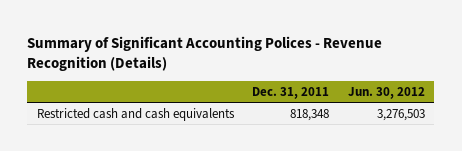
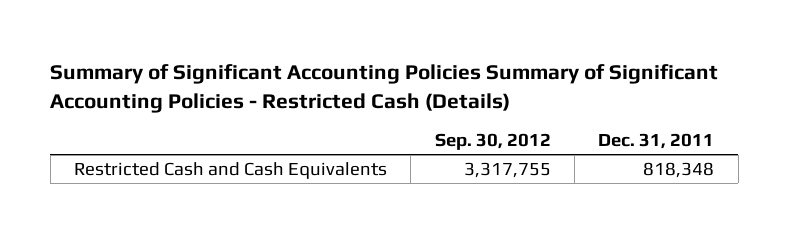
- Summary of Significant Accounting Polices - Revenue Recognition (Details)
+ Summary of Significant Accounting Policies Summary of Significant Accounting Policies - Restricted Cash (Details)
- | Dec. 31, 2011 | Jun. 30, 2012
+ | Sep. 30, 2012 | Dec. 31, 2011
- Restricted cash and cash equivalents | 818,348 | 3,276,503
+ Restricted Cash and Cash Equivalents | 3,317,755 | 818,348

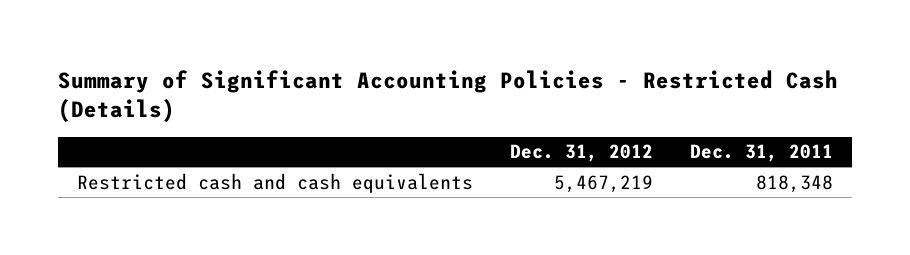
- Summary of Significant Accounting Policies Summary of Significant Accounting Policies - Restricted Cash (Details)
+ Summary of Significant Accounting Policies - Restricted Cash (Details)
- | Sep. 30, 2012 | Dec. 31, 2011
+ | Dec. 31, 2012 | Dec. 31, 2011
- Restricted Cash and Cash Equivalents | 3,317,755 | 818,348
+ Restricted cash and cash equivalents | 5,467,219 | 818,348

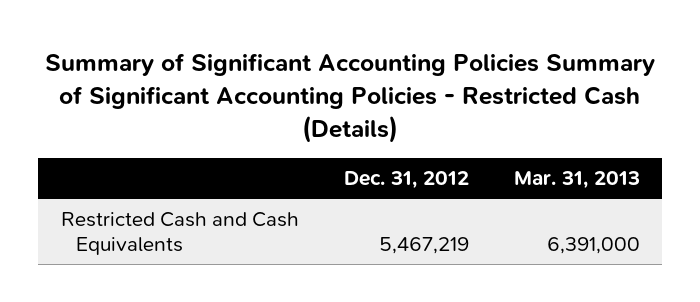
- Summary of Significant Accounting Policies - Restricted Cash (Details)
+ Summary of Significant Accounting Policies Summary of Significant Accounting Policies - Restricted Cash (Details)
- | Dec. 31, 2012 | Dec. 31, 2011
+ | Dec. 31, 2012 | Mar. 31, 2013
- Restricted cash and cash equivalents | 5,467,219 | 818,348
+ Restricted Cash and Cash Equivalents | 5,467,219 | 6,391,000

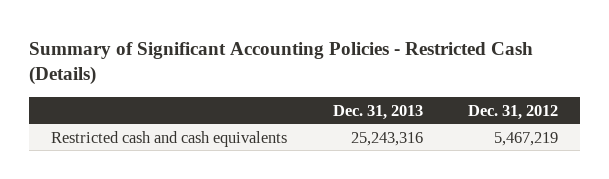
- Summary of Significant Accounting Policies Summary of Significant Accounting Policies - Restricted Cash (Details)
+ Summary of Significant Accounting Policies - Restricted Cash (Details)
- | Dec. 31, 2012 | Mar. 31, 2013
+ | Dec. 31, 2013 | Dec. 31, 2012
- Restricted Cash and Cash Equivalents | 5,467,219 | 6,391,000
+ Restricted cash and cash equivalents | 25,243,316 | 5,467,219

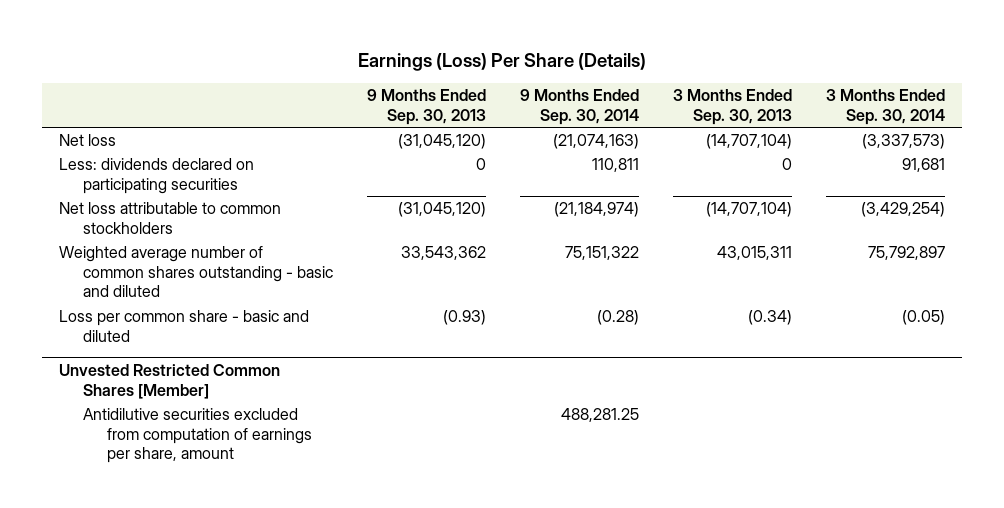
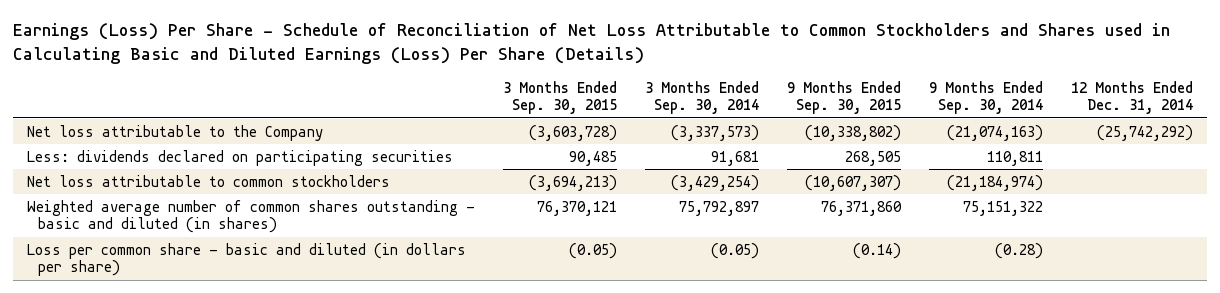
- Earnings (Loss) Per Share (Details)
+ Earnings (Loss) Per Share - Schedule of Reconciliation of Net Loss Attributable to Common Stockholders and Shares used in Calculating Basic and Diluted Earnings (Loss) Per Share (Details)
- | 9 Months Ended Sep. 30, 2013 | 9 Months Ended Sep. 30, 2014 | 3 Months Ended Sep. 30, 2013 | 3 Months Ended Sep. 30, 2014
+ | 3 Months Ended Sep. 30, 2015 | 3 Months Ended Sep. 30, 2014 | 9 Months Ended Sep. 30, 2015 | 9 Months Ended Sep. 30, 2014 | 12 Months Ended Dec. 31, 2014
- Net loss | (31,045,120) | (21,074,163) | (14,707,104) | (3,337,573)
+ Net loss attributable to the Company | (3,603,728) | (3,337,573) | (10,338,802) | (21,074,163) | (25,742,292)
- Weighted average number of common shares outstanding - basic and diluted | 33,543,362 | 75,151,322 | 43,015,311 | 75,792,897
- Loss per common share - basic and diluted | (0.93) | (0.28) | (0.34) | (0.05)
- Unvested Restricted Common Shares [Member]
- Antidilutive securities excluded from computation of earnings per share, amount | | 488,281.25 | |
+ Weighted average number of common shares outstanding - basic and diluted (in shares) | 76,370,121 | 75,792,897 | 76,371,860 | 75,151,322 |
+ Loss per common share - basic and diluted (in dollars per share) | (0.05) | (0.05) | (0.14) | (0.28) |

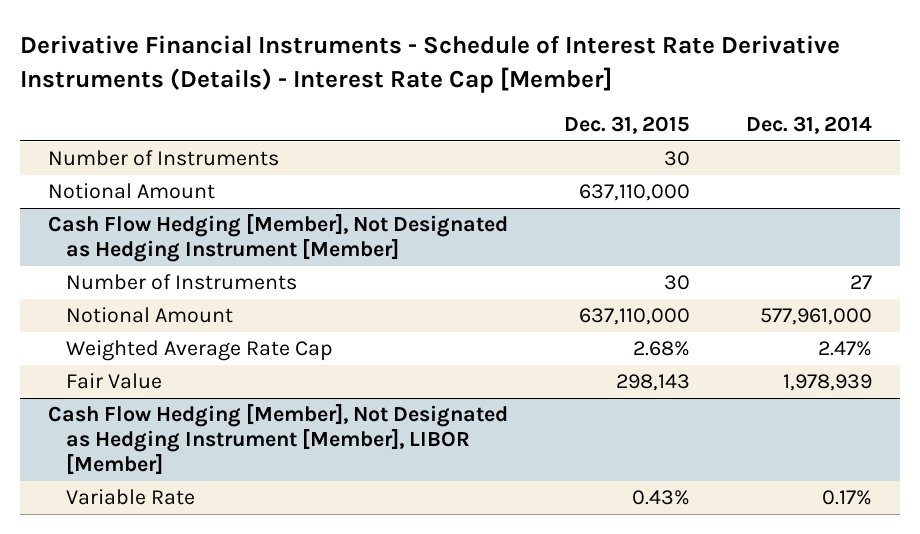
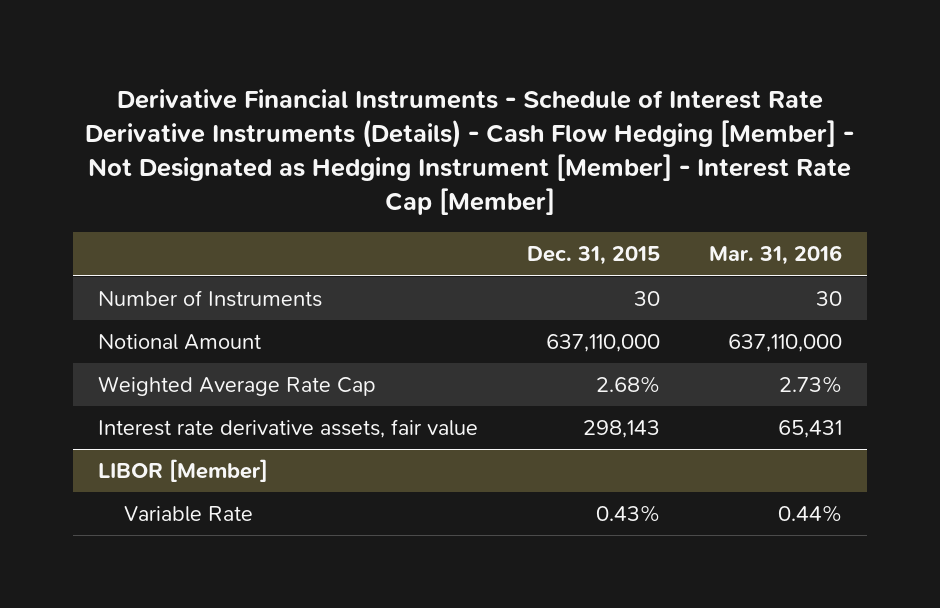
- Derivative Financial Instruments - Schedule of Interest Rate Derivative Instruments (Details) - Interest Rate Cap [Member]
+ Derivative Financial Instruments - Schedule of Interest Rate Derivative Instruments (Details) - Cash Flow Hedging [Member] - Not Designated as Hedging Instrument [Member] - Interest Rate Cap [Member]
- | Dec. 31, 2015 | Dec. 31, 2014
+ | Dec. 31, 2015 | Mar. 31, 2016
- Cash Flow Hedging [Member], Not Designated as Hedging Instrument [Member]
- Number of Instruments | 30 | 27
- Notional Amount | 637,110,000 | 577,961,000
- Fair Value | 298,143 | 1,978,939
- Cash Flow Hedging [Member], Not Designated as Hedging Instrument [Member], LIBOR [Member]
+ Interest rate derivative assets, fair value | 298,143 | 65,431
+ LIBOR [Member]

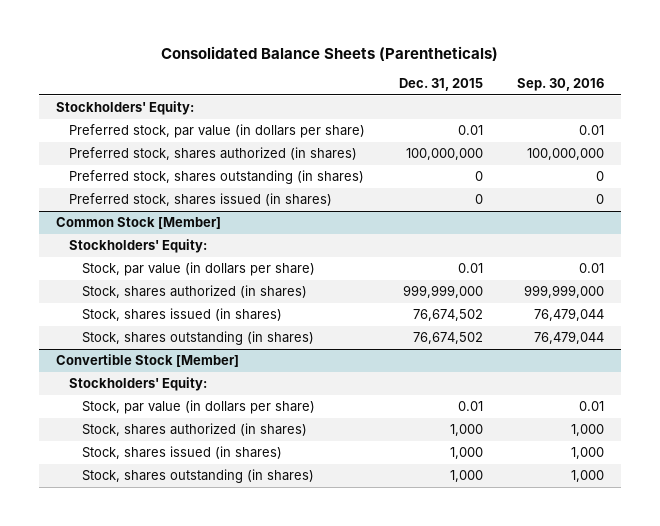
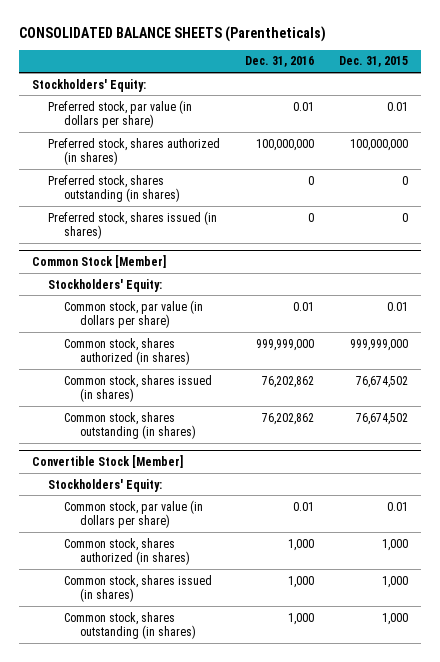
- Consolidated Balance Sheets (Parentheticals)
+ CONSOLIDATED BALANCE SHEETS (Parentheticals)
- | Dec. 31, 2015 | Sep. 30, 2016
+ | Dec. 31, 2016 | Dec. 31, 2015
@ Common Stock [Member]
- Stock, par value (in dollars per share) | 0.01 | 0.01
- Stock, shares authorized (in shares) | 999,999,000 | 999,999,000
- Stock, shares issued (in shares) | 76,674,502 | 76,479,044
- Stock, shares outstanding (in shares) | 76,674,502 | 76,479,044
+ Common stock, par value (in dollars per share) | 0.01 | 0.01
+ Common stock, shares authorized (in shares) | 999,999,000 | 999,999,000
+ Common stock, shares issued (in shares) | 76,202,862 | 76,674,502
+ Common stock, shares outstanding (in shares) | 76,202,862 | 76,674,502
@ Convertible Stock [Member]
- Stock, par value (in dollars per share) | 0.01 | 0.01
- Stock, shares authorized (in shares) | 1,000 | 1,000
- Stock, shares issued (in shares) | 1,000 | 1,000
- Stock, shares outstanding (in shares) | 1,000 | 1,000
+ Common stock, par value (in dollars per share) | 0.01 | 0.01
+ Common stock, shares authorized (in shares) | 1,000 | 1,000
+ Common stock, shares issued (in shares) | 1,000 | 1,000
+ Common stock, shares outstanding (in shares) | 1,000 | 1,000

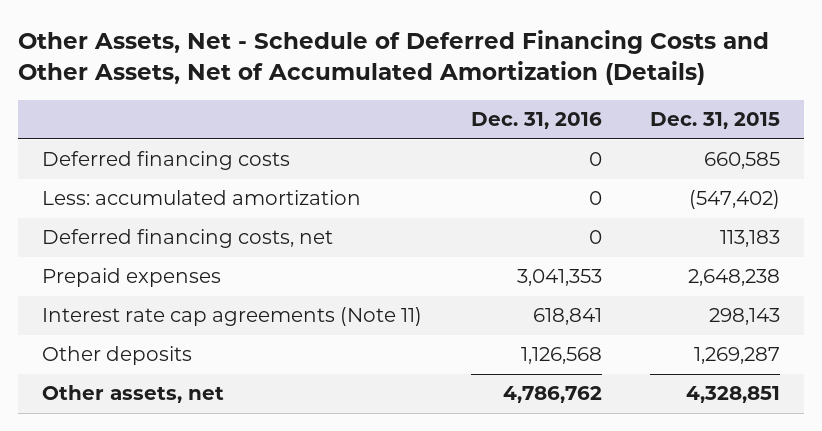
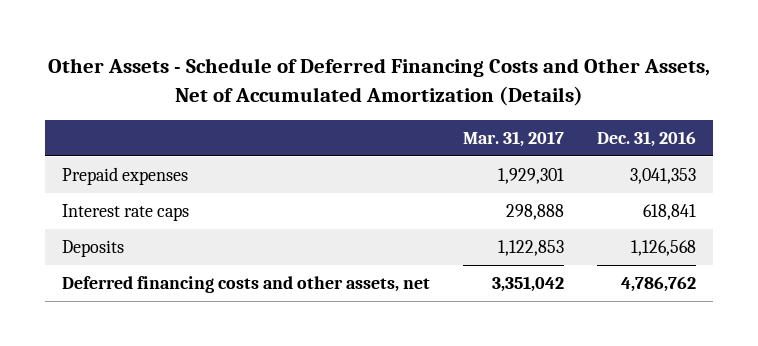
- Other Assets, Net - Schedule of Deferred Financing Costs and Other Assets, Net of Accumulated Amortization (Details)
+ Other Assets - Schedule of Deferred Financing Costs and Other Assets, Net of Accumulated Amortization (Details)
- | Dec. 31, 2016 | Dec. 31, 2015
+ | Mar. 31, 2017 | Dec. 31, 2016
- Deferred financing costs | 0 | 660,585
- Less: accumulated amortization | 0 | (547,402)
- Deferred financing costs, net | 0 | 113,183
- Interest rate cap agreements (Note 11) | 618,841 | 298,143
- Other deposits | 1,126,568 | 1,269,287
- Other assets, net | 4,786,762 | 4,328,851
+ Interest rate caps | 298,888 | 618,841
+ Deposits | 1,122,853 | 1,126,568
+ Deferred financing costs and other assets, net | 3,351,042 | 4,786,762

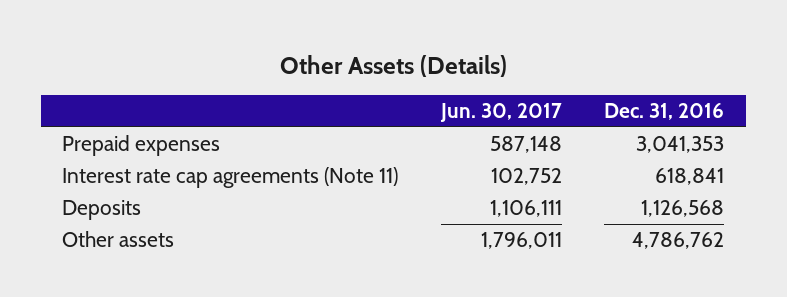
- Other Assets - Schedule of Deferred Financing Costs and Other Assets, Net of Accumulated Amortization (Details)
+ Other Assets (Details)
- | Mar. 31, 2017 | Dec. 31, 2016
+ | Jun. 30, 2017 | Dec. 31, 2016
- Interest rate caps | 298,888 | 618,841
+ Interest rate cap agreements (Note 11) | 102,752 | 618,841
- Deferred financing costs and other assets, net | 3,351,042 | 4,786,762
+ Other assets | 1,796,011 | 4,786,762

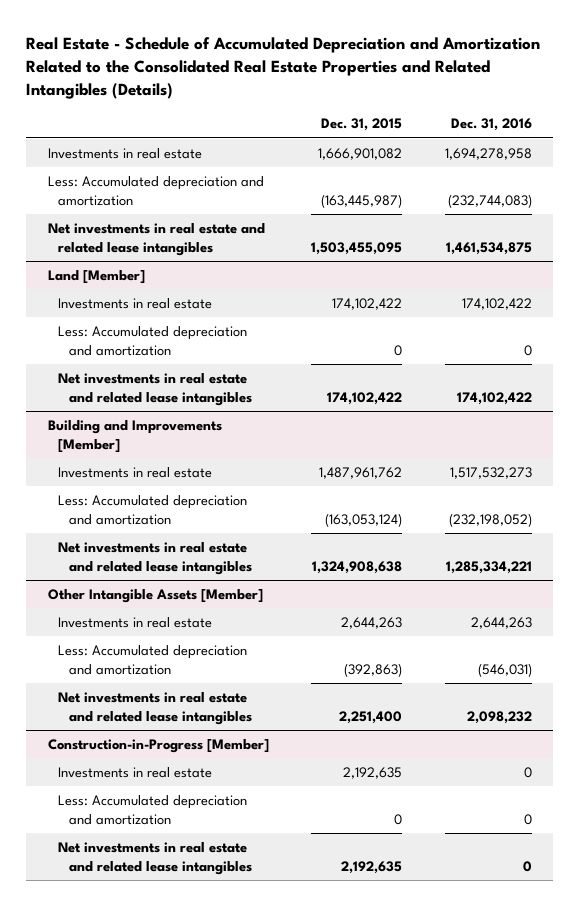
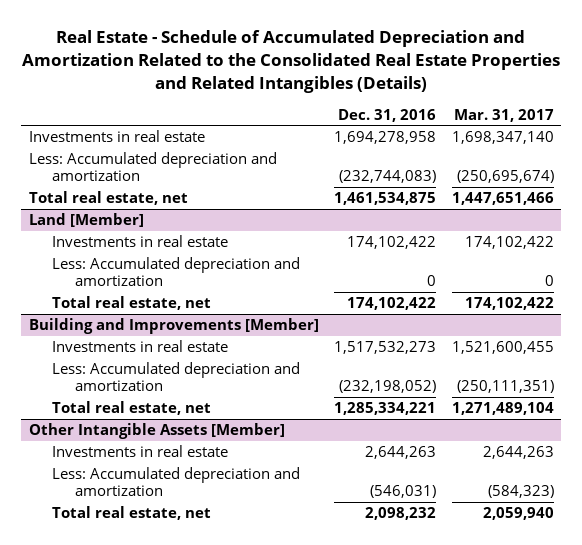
- | Dec. 31, 2015 | Dec. 31, 2016
+ | Dec. 31, 2016 | Mar. 31, 2017
- Net investments in real estate and related lease intangibles | 1,503,455,095 | 1,461,534,875
+ Total real estate, net | 1,461,534,875 | 1,447,651,466
@ Land [Member]
- Net investments in real estate and related lease intangibles | 174,102,422 | 174,102,422
+ Total real estate, net | 174,102,422 | 174,102,422
@ Building and Improvements [Member]
- Net investments in real estate and related lease intangibles | 1,324,908,638 | 1,285,334,221
+ Total real estate, net | 1,285,334,221 | 1,271,489,104
@ Other Intangible Assets [Member]
- Net investments in real estate and related lease intangibles | 2,251,400 | 2,098,232
- Construction-in-Progress [Member]
- Investments in real estate | 2,192,635 | 0
- Less: Accumulated depreciation and amortization | 0 | 0
- Net investments in real estate and related lease intangibles | 2,192,635 | 0
@ Other Intangible Assets [Member]
+ Total real estate, net | 2,098,232 | 2,059,940

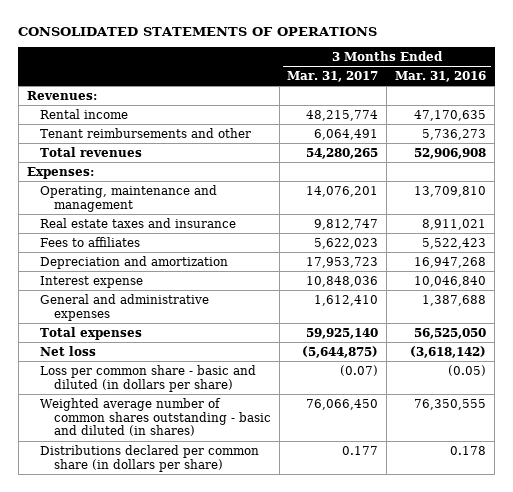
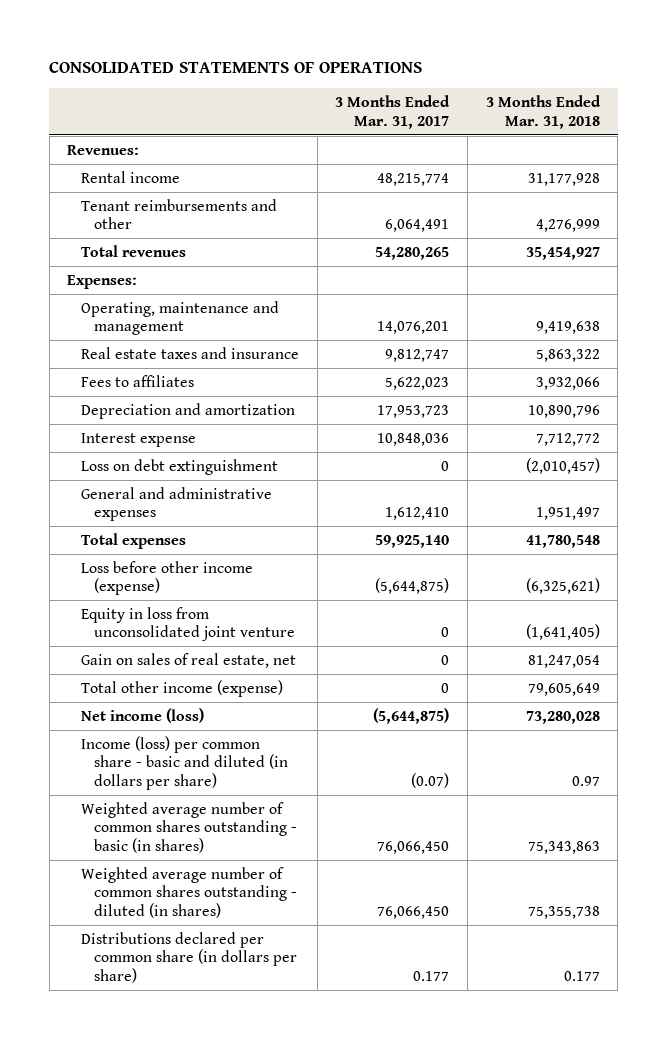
- | 3 Months Ended Mar. 31, 2017 | 3 Months Ended Mar. 31, 2016
+ | 3 Months Ended Mar. 31, 2017 | 3 Months Ended Mar. 31, 2018
+ Loss on debt extinguishment | 0 | (2,010,457)
- Net loss | (5,644,875) | (3,618,142)
- Loss per common share - basic and diluted (in dollars per share) | (0.07) | (0.05)
- Weighted average number of common shares outstanding - basic and diluted (in shares) | 76,066,450 | 76,350,555
+ Loss before other income (expense) | (5,644,875) | (6,325,621)
+ Equity in loss from unconsolidated joint venture | 0 | (1,641,405)
+ Gain on sales of real estate, net | 0 | 81,247,054
+ Total other income (expense) | 0 | 79,605,649
+ Net income (loss) | (5,644,875) | 73,280,028
+ Income (loss) per common share - basic and diluted (in dollars per share) | (0.07) | 0.97
+ Weighted average number of common shares outstanding - basic (in shares) | 76,066,450 | 75,343,863
+ Weighted average number of common shares outstanding - diluted (in shares) | 76,066,450 | 75,355,738

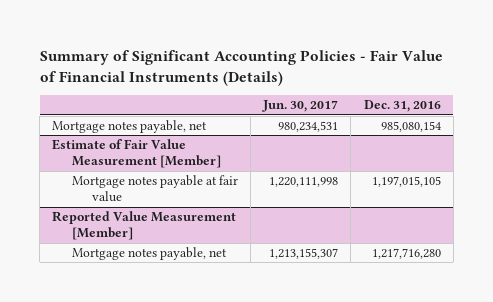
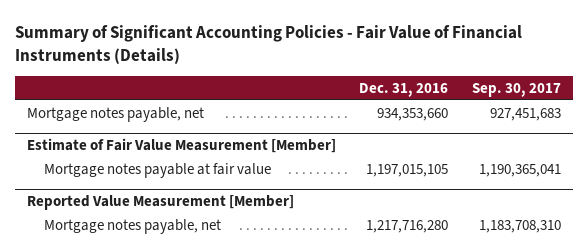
- | Jun. 30, 2017 | Dec. 31, 2016
+ | Dec. 31, 2016 | Sep. 30, 2017
- Mortgage notes payable, net | 980,234,531 | 985,080,154
+ Mortgage notes payable, net | 934,353,660 | 927,451,683

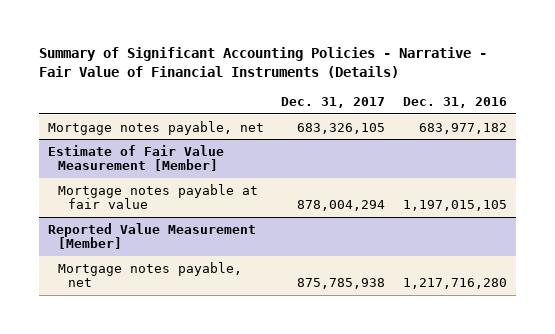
- Summary of Significant Accounting Policies - Fair Value of Financial Instruments (Details)
+ Summary of Significant Accounting Policies - Narrative - Fair Value of Financial Instruments (Details)
- | Dec. 31, 2016 | Sep. 30, 2017
+ | Dec. 31, 2017 | Dec. 31, 2016
- Mortgage notes payable, net | 934,353,660 | 927,451,683
+ Mortgage notes payable, net | 683,326,105 | 683,977,182

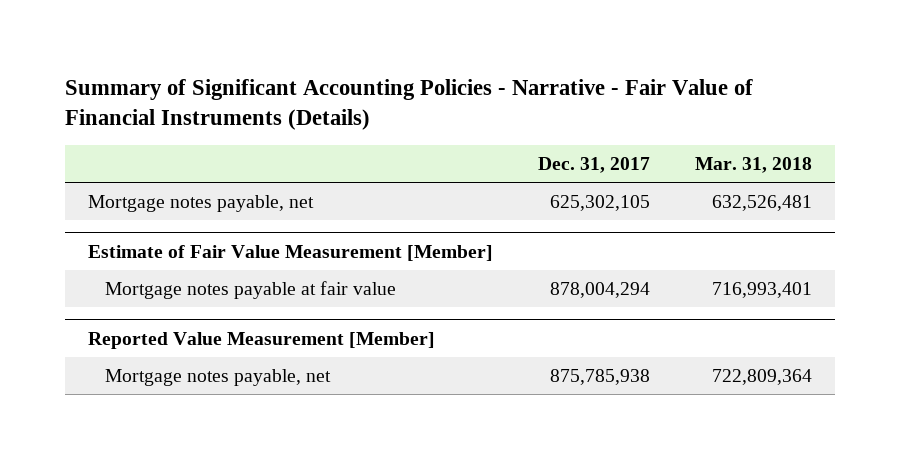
- | Dec. 31, 2017 | Dec. 31, 2016
+ | Dec. 31, 2017 | Mar. 31, 2018
- Mortgage notes payable, net | 683,326,105 | 683,977,182
+ Mortgage notes payable, net | 625,302,105 | 632,526,481

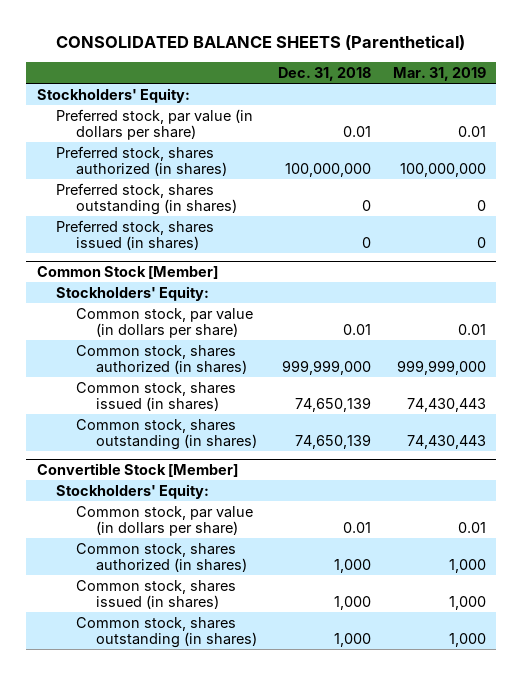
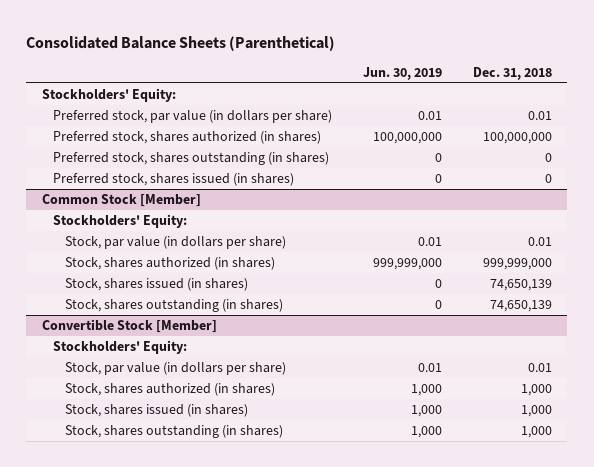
- CONSOLIDATED BALANCE SHEETS (Parenthetical)
+ Consolidated Balance Sheets (Parenthetical)
- | Dec. 31, 2018 | Mar. 31, 2019
+ | Jun. 30, 2019 | Dec. 31, 2018
@ Common Stock [Member]
- Common stock, par value (in dollars per share) | 0.01 | 0.01
- Common stock, shares authorized (in shares) | 999,999,000 | 999,999,000
- Common stock, shares issued (in shares) | 74,650,139 | 74,430,443
- Common stock, shares outstanding (in shares) | 74,650,139 | 74,430,443
+ Stock, par value (in dollars per share) | 0.01 | 0.01
+ Stock, shares authorized (in shares) | 999,999,000 | 999,999,000
+ Stock, shares issued (in shares) | 0 | 74,650,139
+ Stock, shares outstanding (in shares) | 0 | 74,650,139
@ Convertible Stock [Member]
- Common stock, par value (in dollars per share) | 0.01 | 0.01
- Common stock, shares authorized (in shares) | 1,000 | 1,000
- Common stock, shares issued (in shares) | 1,000 | 1,000
- Common stock, shares outstanding (in shares) | 1,000 | 1,000
+ Stock, par value (in dollars per share) | 0.01 | 0.01
+ Stock, shares authorized (in shares) | 1,000 | 1,000
+ Stock, shares issued (in shares) | 1,000 | 1,000
+ Stock, shares outstanding (in shares) | 1,000 | 1,000

